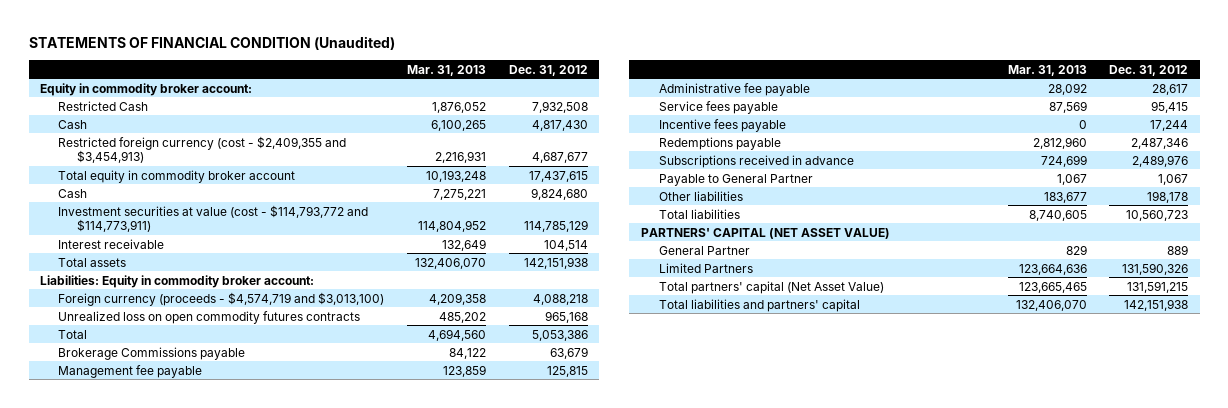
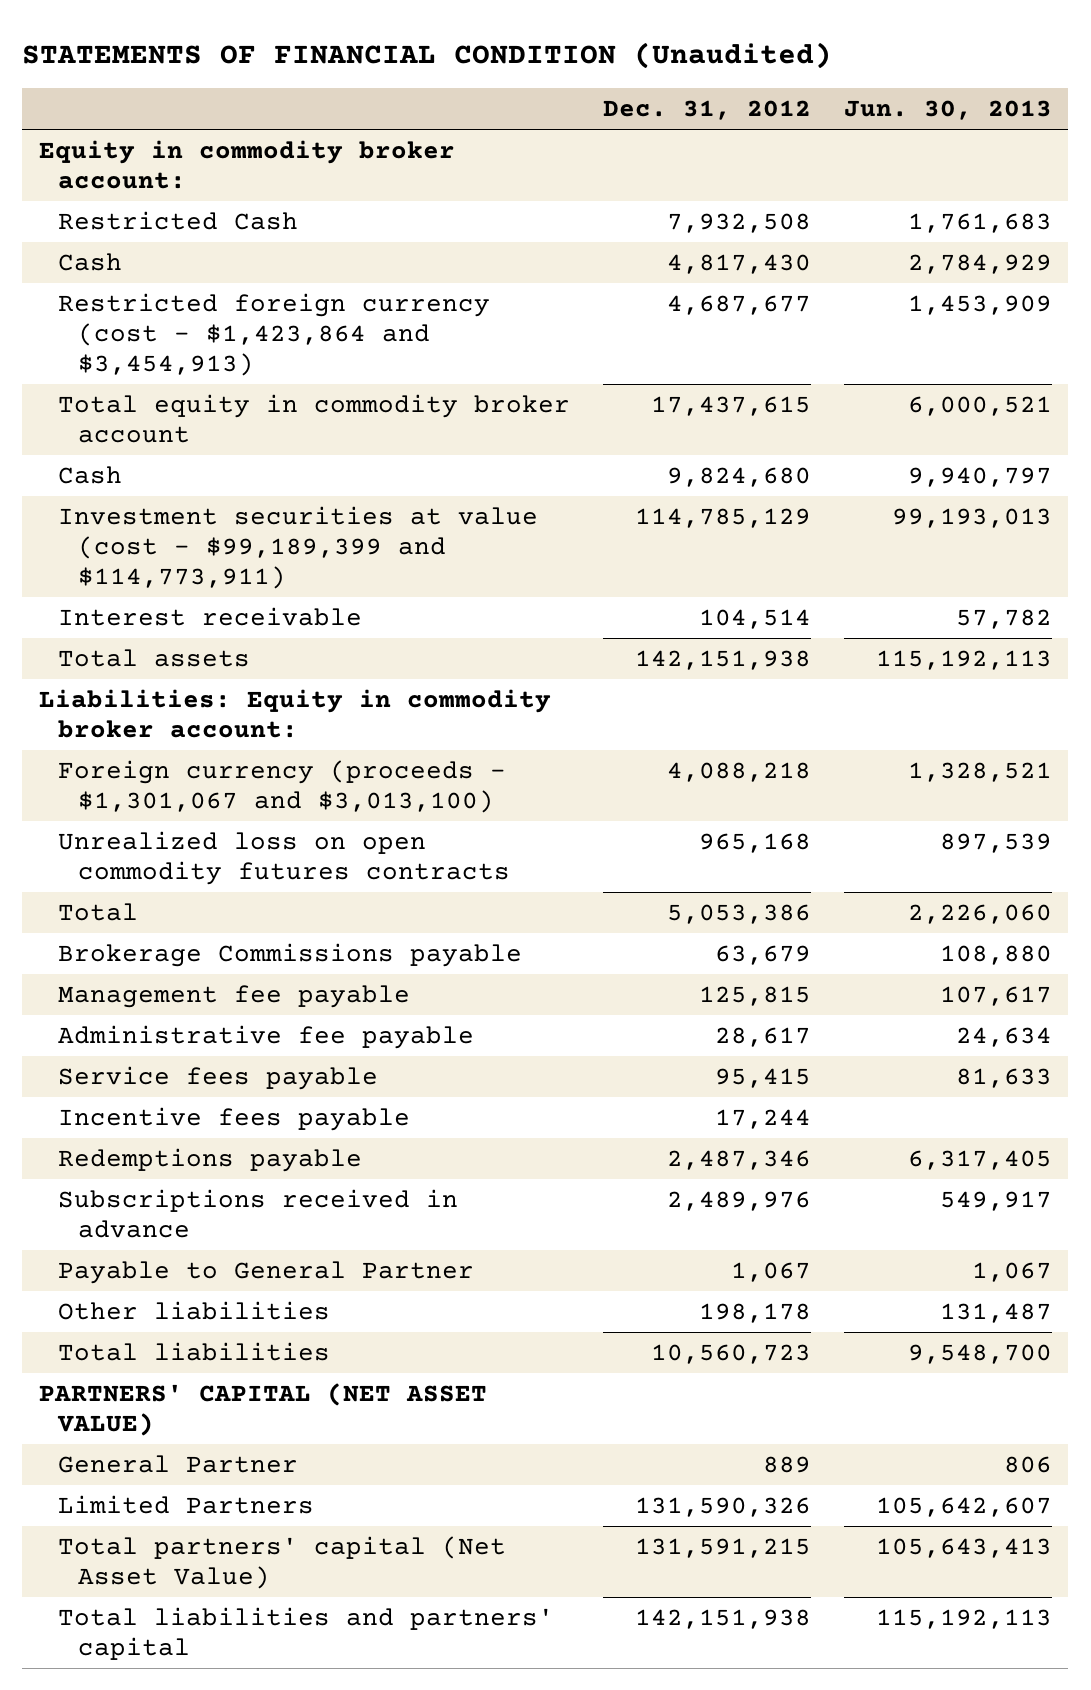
- | Mar. 31, 2013 | Dec. 31, 2012
+ | Dec. 31, 2012 | Jun. 30, 2013
- Restricted foreign currency (cost - $2,409,355 and $3,454,913) | 2,216,931 | 4,687,677
+ Restricted foreign currency (cost - $1,423,864 and $3,454,913) | 4,687,677 | 1,453,909
- Investment securities at value (cost - $114,793,772 and $114,773,911) | 114,804,952 | 114,785,129
+ Investment securities at value (cost - $99,189,399 and $114,773,911) | 114,785,129 | 99,193,013
- Foreign currency (proceeds - $4,574,719 and $3,013,100) | 4,209,358 | 4,088,218
+ Foreign currency (proceeds - $1,301,067 and $3,013,100) | 4,088,218 | 1,328,521

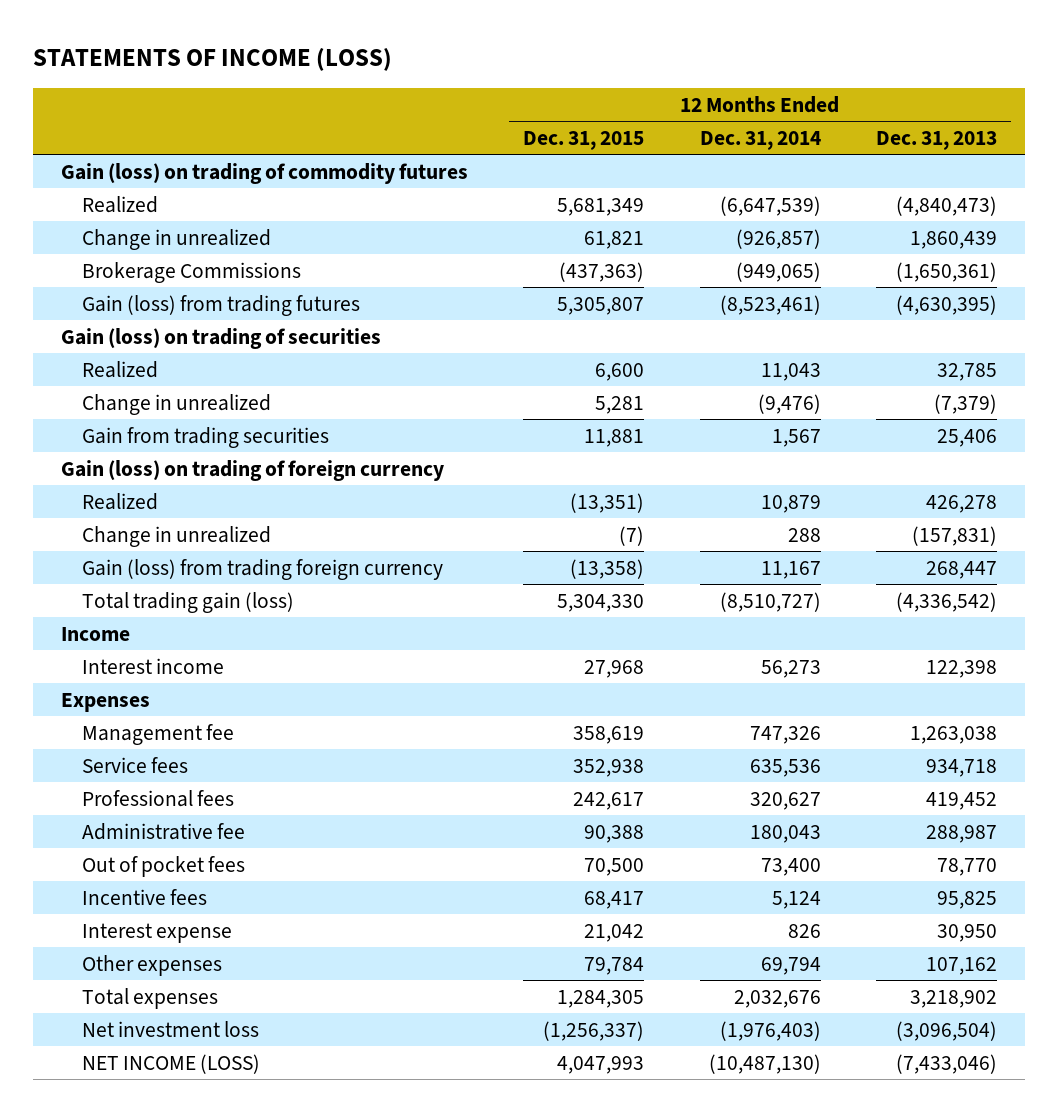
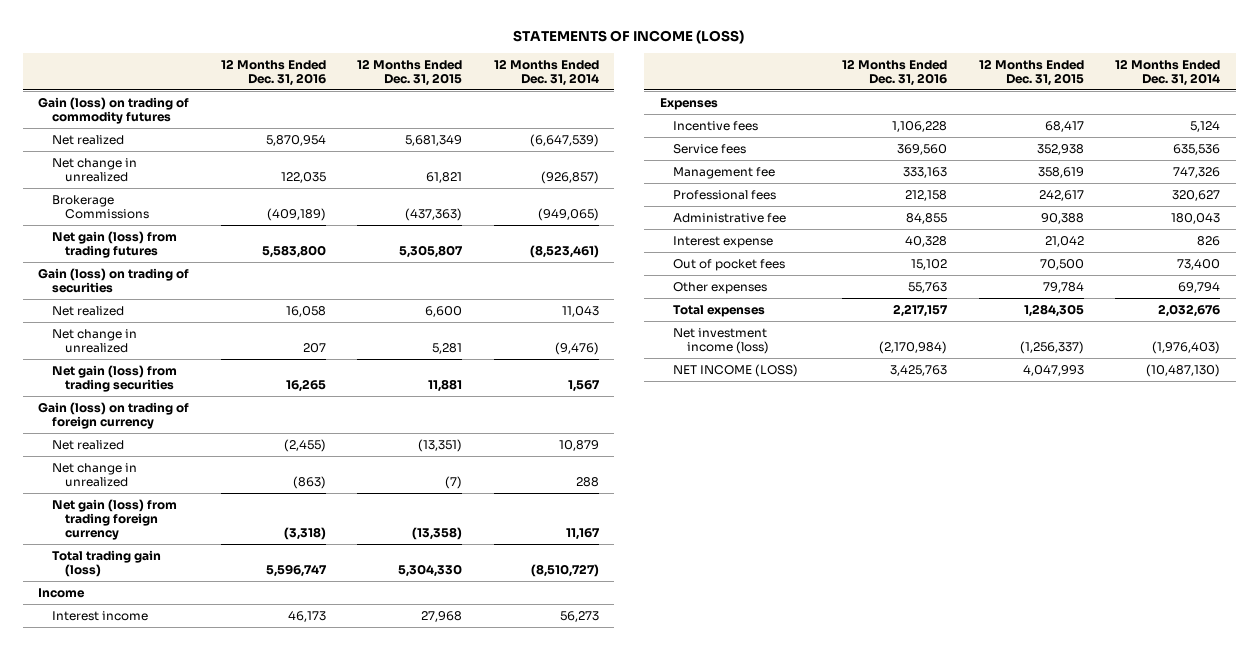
- | 12 Months Ended Dec. 31, 2015 | 12 Months Ended Dec. 31, 2014 | 12 Months Ended Dec. 31, 2013
+ | 12 Months Ended Dec. 31, 2016 | 12 Months Ended Dec. 31, 2015 | 12 Months Ended Dec. 31, 2014
- Realized | 5,681,349 | (6,647,539) | (4,840,473)
- Change in unrealized | 61,821 | (926,857) | 1,860,439
+ Net realized | 5,870,954 | 5,681,349 | (6,647,539)
+ Net change in unrealized | 122,035 | 61,821 | (926,857)
- Gain (loss) from trading futures | 5,305,807 | (8,523,461) | (4,630,395)
+ Net gain (loss) from trading futures | 5,583,800 | 5,305,807 | (8,523,461)
- Realized | 6,600 | 11,043 | 32,785
- Change in unrealized | 5,281 | (9,476) | (7,379)
- Gain from trading securities | 11,881 | 1,567 | 25,406
+ Net realized | 16,058 | 6,600 | 11,043
+ Net change in unrealized | 207 | 5,281 | (9,476)
+ Net gain (loss) from trading securities | 16,265 | 11,881 | 1,567
- Realized | (13,351) | 10,879 | 426,278
- Change in unrealized | (7) | 288 | (157,831)
- Gain (loss) from trading foreign currency | (13,358) | 11,167 | 268,447
+ Net realized | (2,455) | (13,351) | 10,879
+ Net change in unrealized | (863) | (7) | 288
+ Net gain (loss) from trading foreign currency | (3,318) | (13,358) | 11,167
moved up: Incentive fees | 1,106,228 | 68,417 | 5,124
moved down: Management fee | 333,163 | 358,619 | 747,326
moved down: Out of pocket fees | 15,102 | 70,500 | 73,400
- Net investment loss | (1,256,337) | (1,976,403) | (3,096,504)
+ Net investment income (loss) | (2,170,984) | (1,256,337) | (1,976,403)

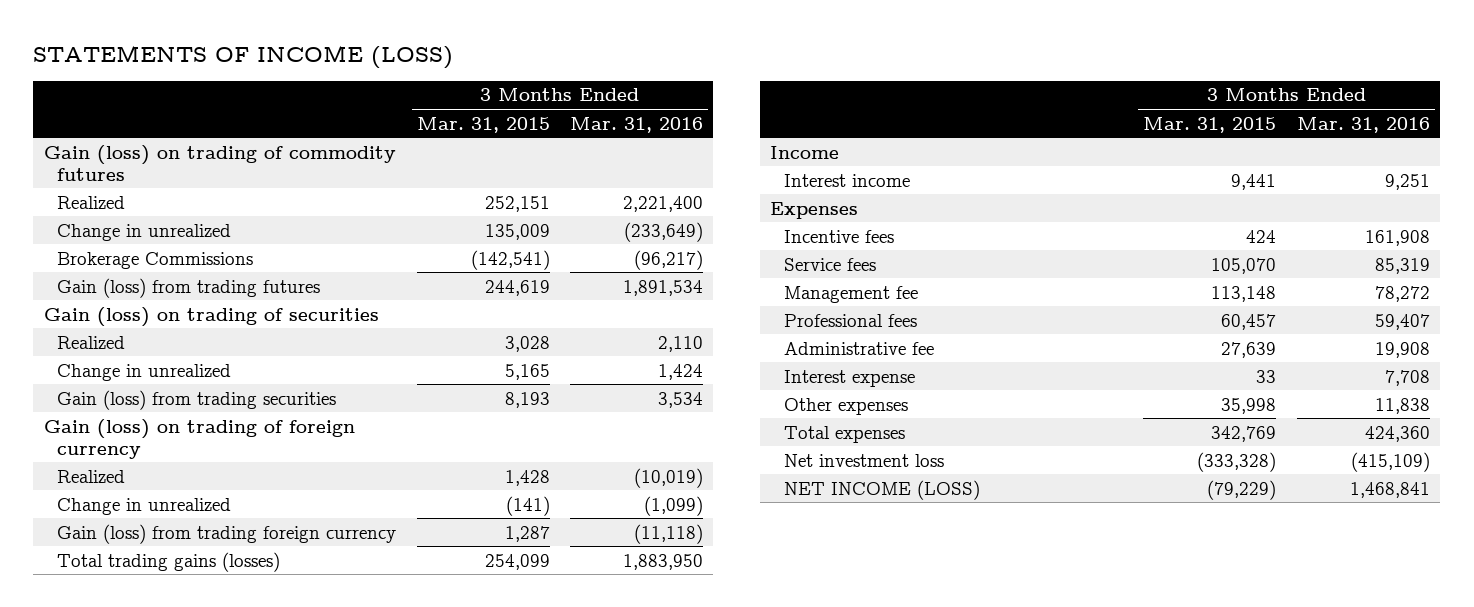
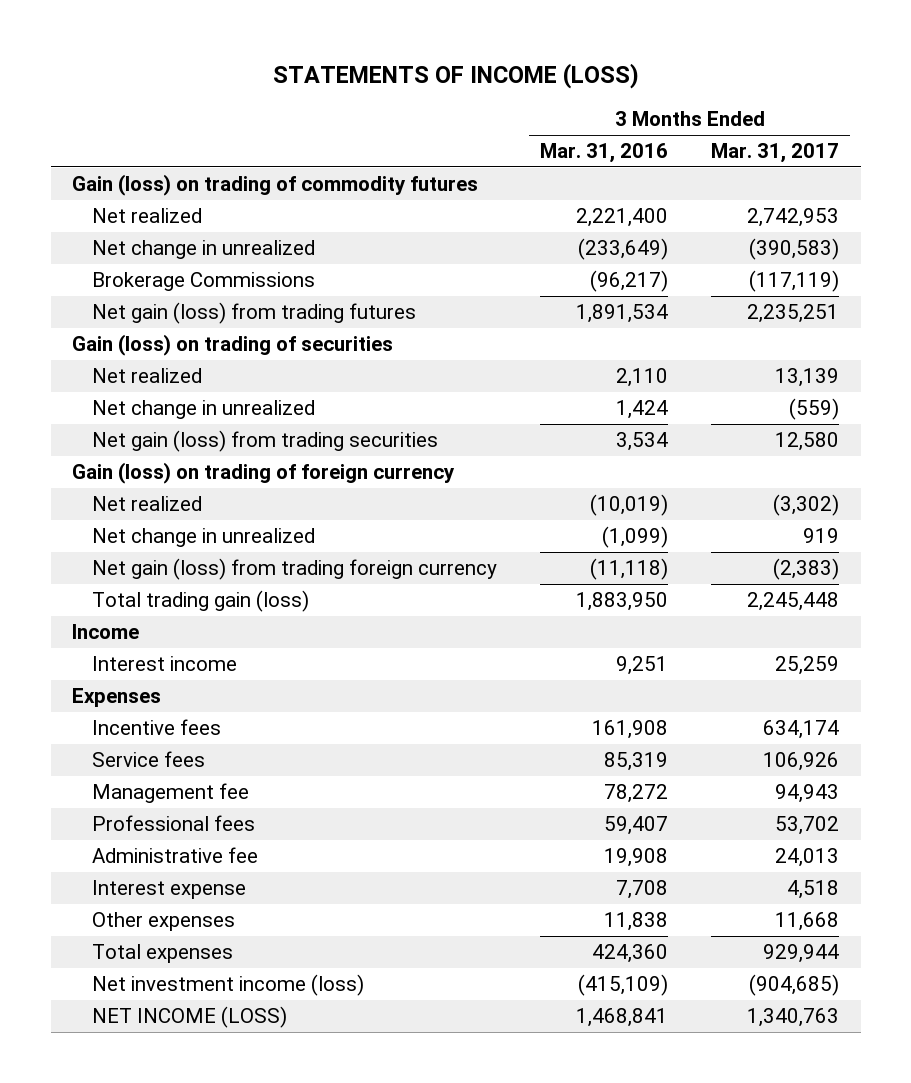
- | 3 Months Ended Mar. 31, 2015 | 3 Months Ended Mar. 31, 2016
+ | 3 Months Ended Mar. 31, 2016 | 3 Months Ended Mar. 31, 2017
- Realized | 252,151 | 2,221,400
- Change in unrealized | 135,009 | (233,649)
+ Net realized | 2,221,400 | 2,742,953
+ Net change in unrealized | (233,649) | (390,583)
- Gain (loss) from trading futures | 244,619 | 1,891,534
+ Net gain (loss) from trading futures | 1,891,534 | 2,235,251
- Realized | 3,028 | 2,110
- Change in unrealized | 5,165 | 1,424
- Gain (loss) from trading securities | 8,193 | 3,534
+ Net realized | 2,110 | 13,139
+ Net change in unrealized | 1,424 | (559)
+ Net gain (loss) from trading securities | 3,534 | 12,580
- Realized | 1,428 | (10,019)
- Change in unrealized | (141) | (1,099)
- Gain (loss) from trading foreign currency | 1,287 | (11,118)
- Total trading gains (losses) | 254,099 | 1,883,950
+ Net realized | (10,019) | (3,302)
+ Net change in unrealized | (1,099) | 919
+ Net gain (loss) from trading foreign currency | (11,118) | (2,383)
+ Total trading gain (loss) | 1,883,950 | 2,245,448
- Net investment loss | (333,328) | (415,109)
+ Net investment income (loss) | (415,109) | (904,685)

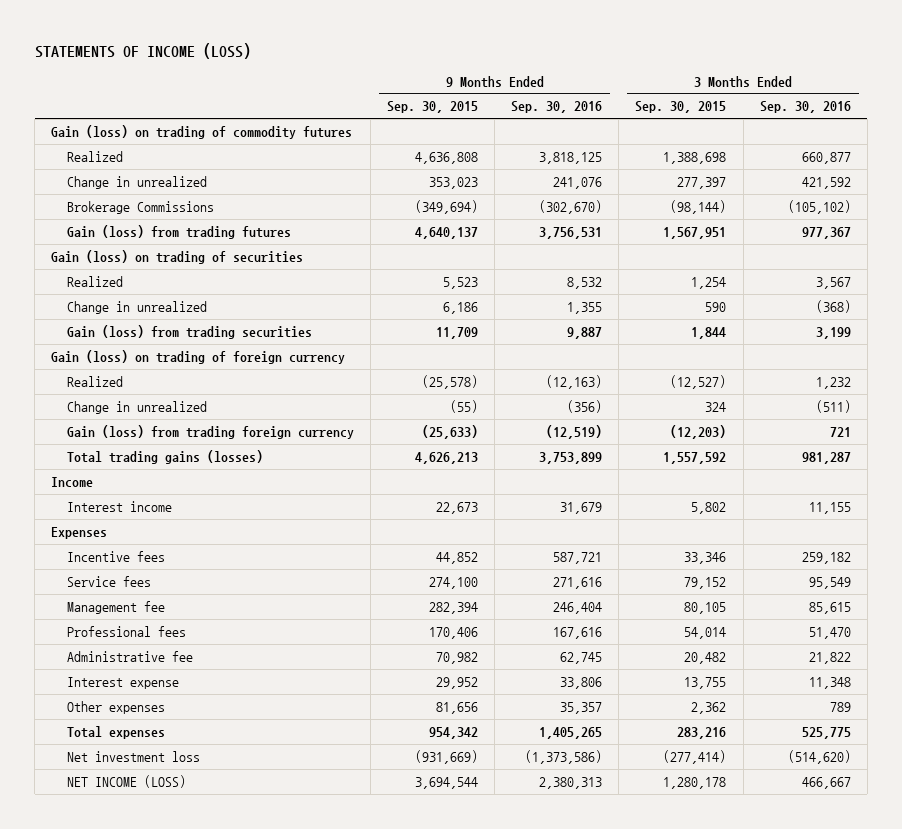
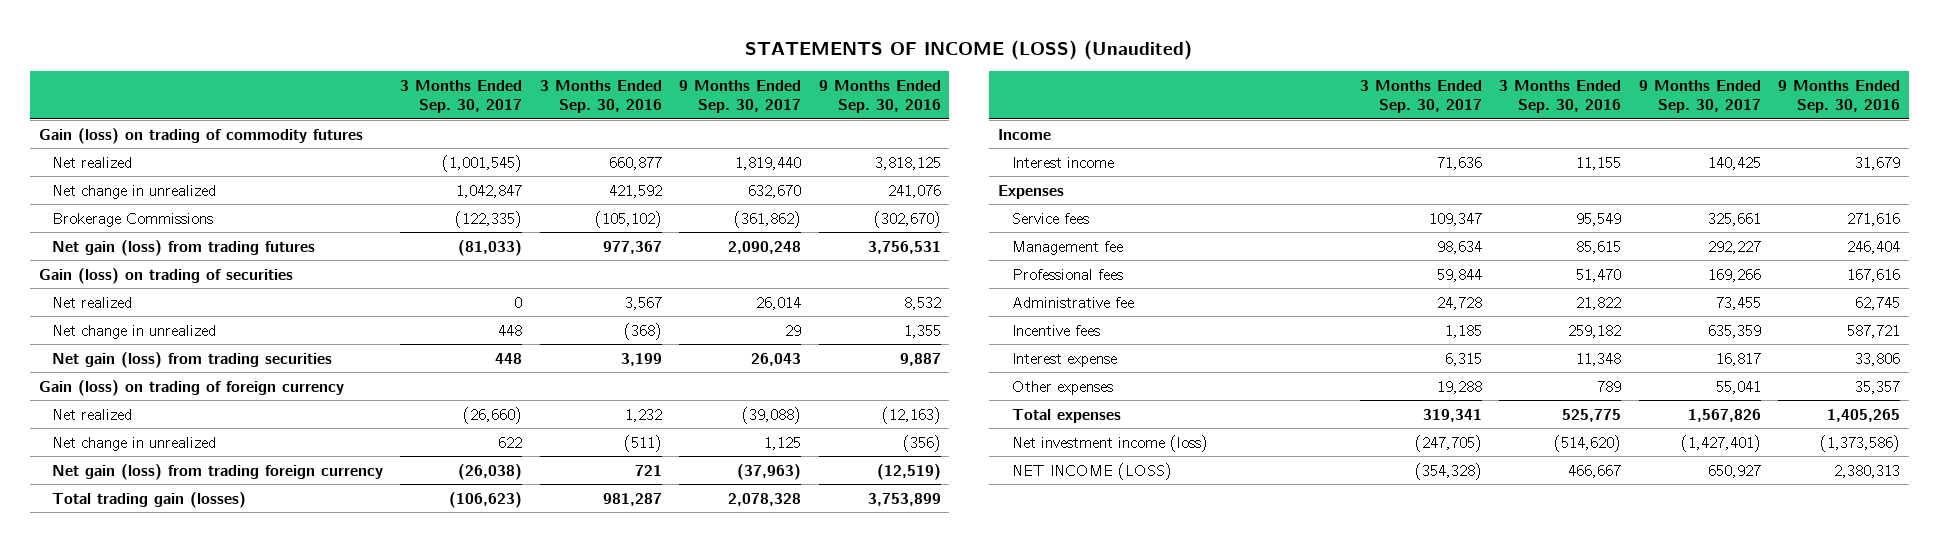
- STATEMENTS OF INCOME (LOSS)
+ STATEMENTS OF INCOME (LOSS) (Unaudited)
- | 9 Months Ended Sep. 30, 2015 | 9 Months Ended Sep. 30, 2016 | 3 Months Ended Sep. 30, 2015 | 3 Months Ended Sep. 30, 2016
+ | 3 Months Ended Sep. 30, 2017 | 3 Months Ended Sep. 30, 2016 | 9 Months Ended Sep. 30, 2017 | 9 Months Ended Sep. 30, 2016
- Realized | 4,636,808 | 3,818,125 | 1,388,698 | 660,877
- Change in unrealized | 353,023 | 241,076 | 277,397 | 421,592
+ Net realized | (1,001,545) | 660,877 | 1,819,440 | 3,818,125
+ Net change in unrealized | 1,042,847 | 421,592 | 632,670 | 241,076
- Gain (loss) from trading futures | 4,640,137 | 3,756,531 | 1,567,951 | 977,367
+ Net gain (loss) from trading futures | (81,033) | 977,367 | 2,090,248 | 3,756,531
- Realized | 5,523 | 8,532 | 1,254 | 3,567
- Change in unrealized | 6,186 | 1,355 | 590 | (368)
- Gain (loss) from trading securities | 11,709 | 9,887 | 1,844 | 3,199
+ Net realized | 0 | 3,567 | 26,014 | 8,532
+ Net change in unrealized | 448 | (368) | 29 | 1,355
+ Net gain (loss) from trading securities | 448 | 3,199 | 26,043 | 9,887
- Realized | (25,578) | (12,163) | (12,527) | 1,232
- Change in unrealized | (55) | (356) | 324 | (511)
- Gain (loss) from trading foreign currency | (25,633) | (12,519) | (12,203) | 721
- Total trading gains (losses) | 4,626,213 | 3,753,899 | 1,557,592 | 981,287
+ Net realized | (26,660) | 1,232 | (39,088) | (12,163)
+ Net change in unrealized | 622 | (511) | 1,125 | (356)
+ Net gain (loss) from trading foreign currency | (26,038) | 721 | (37,963) | (12,519)
+ Total trading gain (losses) | (106,623) | 981,287 | 2,078,328 | 3,753,899
moved down: Incentive fees | 1,185 | 259,182 | 635,359 | 587,721
- Net investment loss | (931,669) | (1,373,586) | (277,414) | (514,620)
+ Net investment income (loss) | (247,705) | (514,620) | (1,427,401) | (1,373,586)

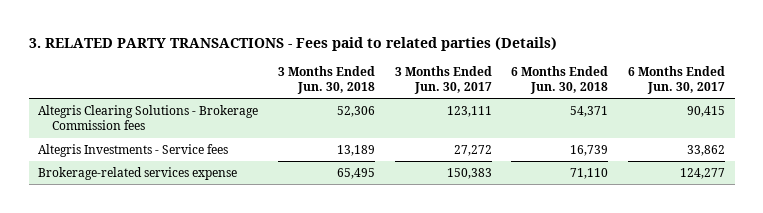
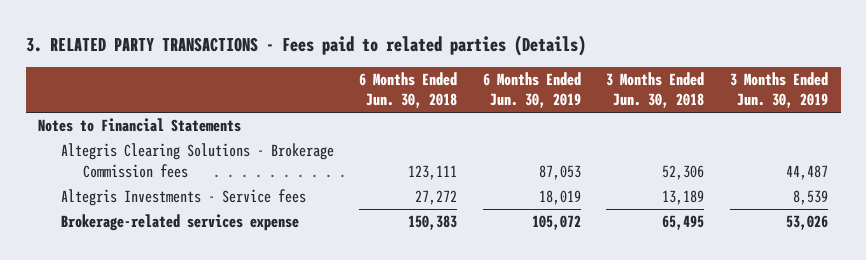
- | 3 Months Ended Jun. 30, 2018 | 3 Months Ended Jun. 30, 2017 | 6 Months Ended Jun. 30, 2018 | 6 Months Ended Jun. 30, 2017
+ | 6 Months Ended Jun. 30, 2018 | 6 Months Ended Jun. 30, 2019 | 3 Months Ended Jun. 30, 2018 | 3 Months Ended Jun. 30, 2019
- Altegris Clearing Solutions - Brokerage Commission fees | 52,306 | 123,111 | 54,371 | 90,415
- Altegris Investments - Service fees | 13,189 | 27,272 | 16,739 | 33,862
- Brokerage-related services expense | 65,495 | 150,383 | 71,110 | 124,277
+ Notes to Financial Statements
+ Altegris Clearing Solutions - Brokerage Commission fees | 123,111 | 87,053 | 52,306 | 44,487
+ Altegris Investments - Service fees | 27,272 | 18,019 | 13,189 | 8,539
+ Brokerage-related services expense | 150,383 | 105,072 | 65,495 | 53,026

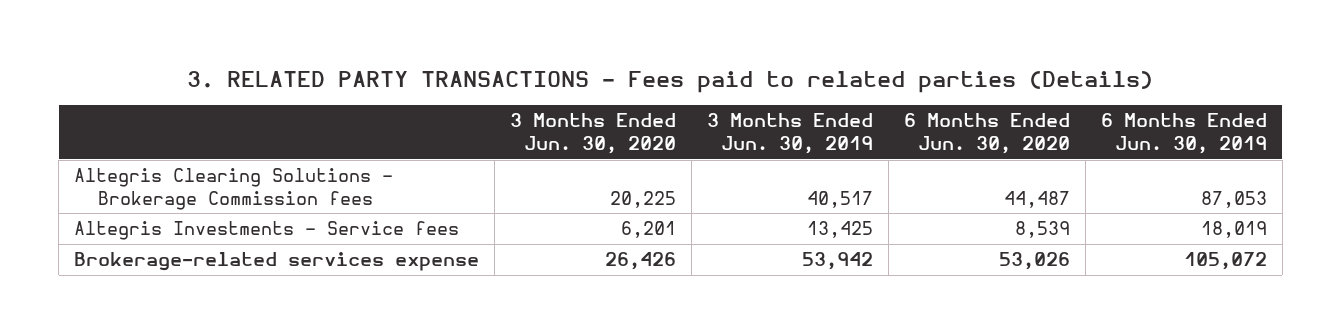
- | 6 Months Ended Jun. 30, 2018 | 6 Months Ended Jun. 30, 2019 | 3 Months Ended Jun. 30, 2018 | 3 Months Ended Jun. 30, 2019
+ | 3 Months Ended Jun. 30, 2020 | 3 Months Ended Jun. 30, 2019 | 6 Months Ended Jun. 30, 2020 | 6 Months Ended Jun. 30, 2019
- Notes to Financial Statements
- Altegris Clearing Solutions - Brokerage Commission fees | 123,111 | 87,053 | 52,306 | 44,487
- Altegris Investments - Service fees | 27,272 | 18,019 | 13,189 | 8,539
- Brokerage-related services expense | 150,383 | 105,072 | 65,495 | 53,026
+ Altegris Clearing Solutions - Brokerage Commission fees | 20,225 | 40,517 | 44,487 | 87,053
+ Altegris Investments - Service fees | 6,201 | 13,425 | 8,539 | 18,019
+ Brokerage-related services expense | 26,426 | 53,942 | 53,026 | 105,072

